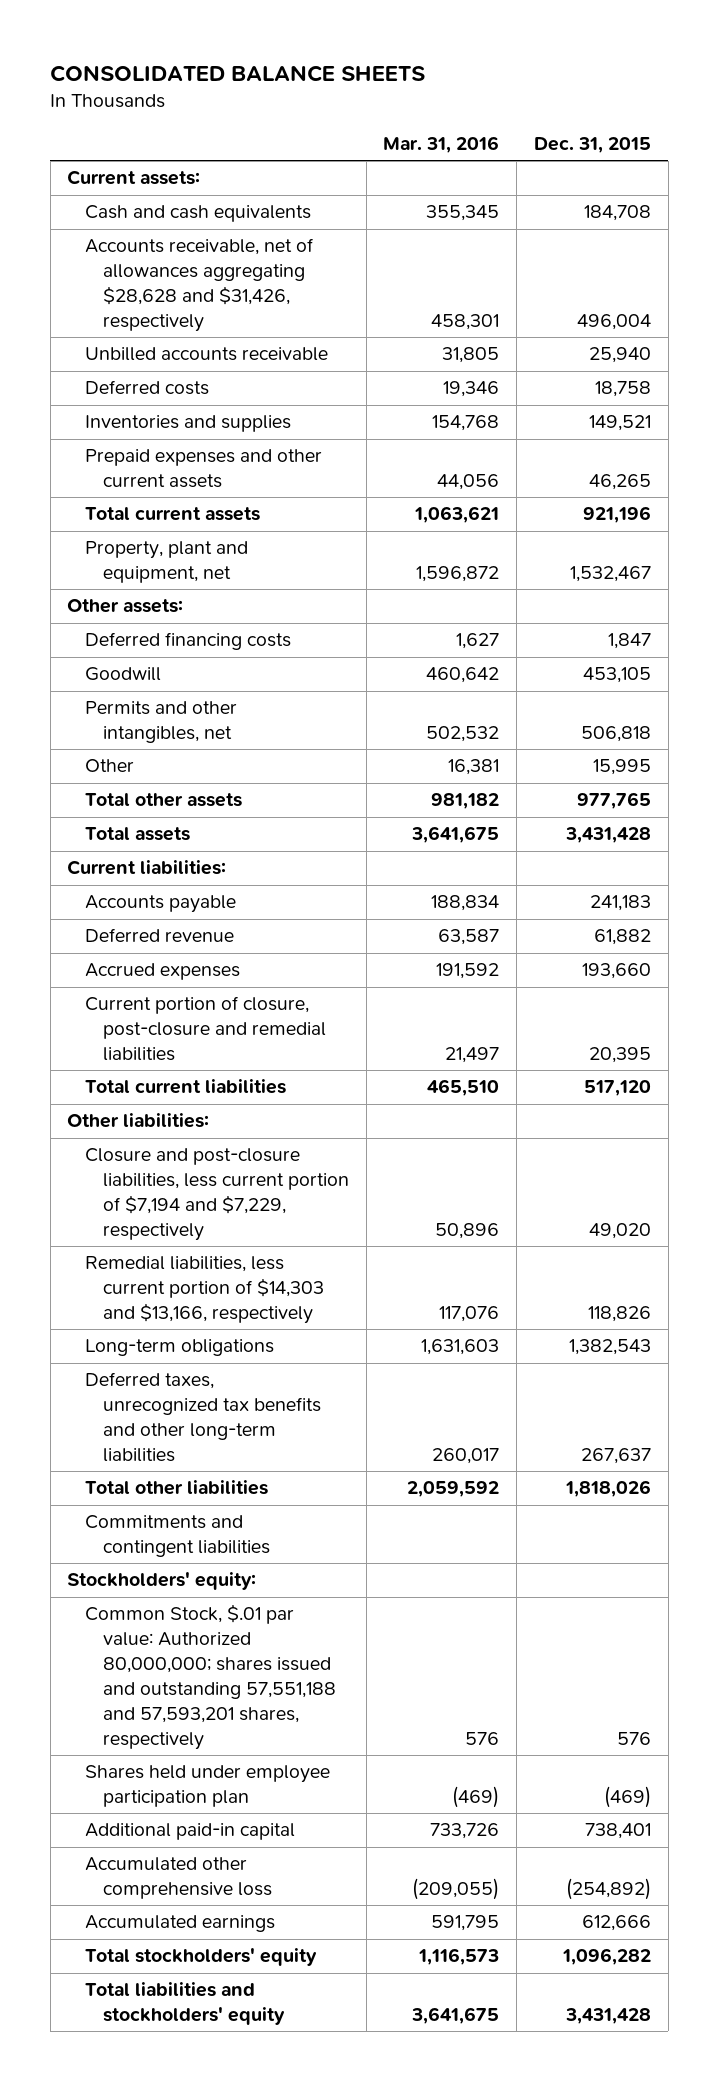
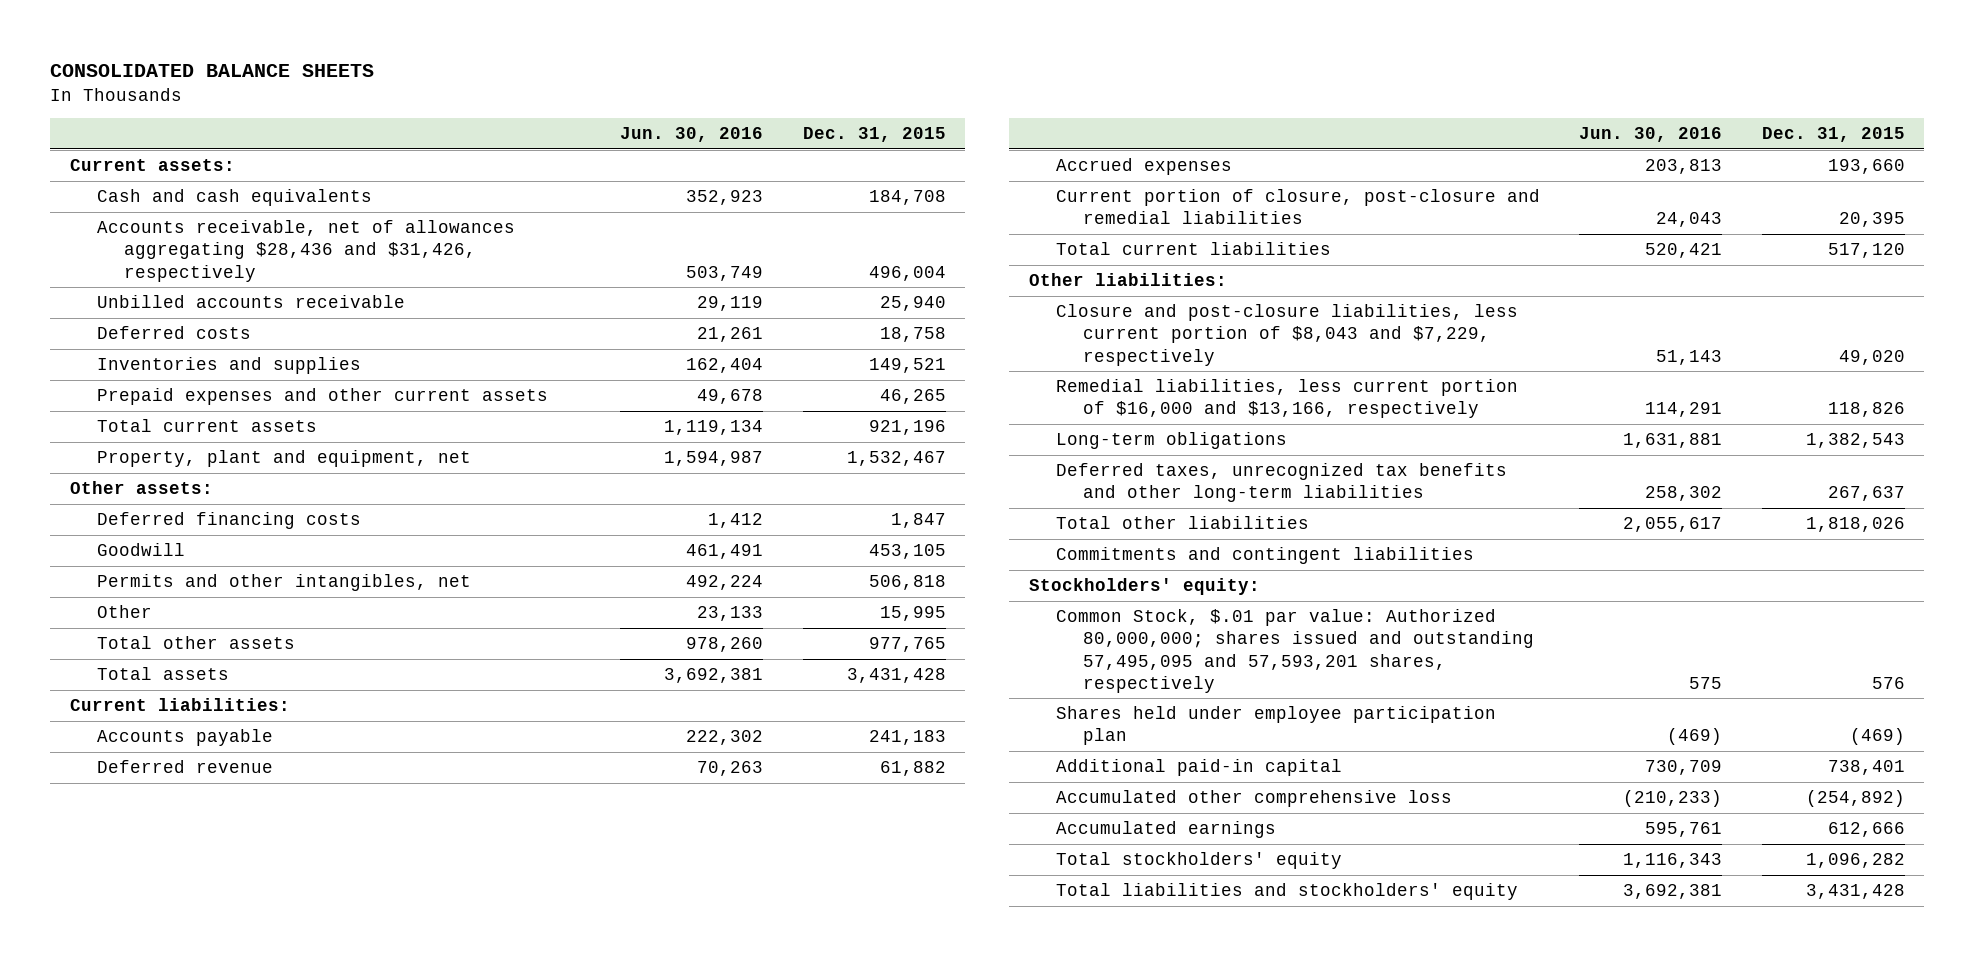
- | Mar. 31, 2016 | Dec. 31, 2015
+ | Jun. 30, 2016 | Dec. 31, 2015
- Accounts receivable, net of allowances aggregating $28,628 and $31,426, respectively | 458,301 | 496,004
+ Accounts receivable, net of allowances aggregating $28,436 and $31,426, respectively | 503,749 | 496,004
- Closure and post-closure liabilities, less current portion of $7,194 and $7,229, respectively | 50,896 | 49,020
- Remedial liabilities, less current portion of $14,303 and $13,166, respectively | 117,076 | 118,826
+ Closure and post-closure liabilities, less current portion of $8,043 and $7,229, respectively | 51,143 | 49,020
+ Remedial liabilities, less current portion of $16,000 and $13,166, respectively | 114,291 | 118,826
- Common Stock, $.01 par value: Authorized 80,000,000; shares issued and outstanding 57,551,188 and 57,593,201 shares, respectively | 576 | 576
+ Common Stock, $.01 par value: Authorized 80,000,000; shares issued and outstanding 57,495,095 and 57,593,201 shares, respectively | 575 | 576

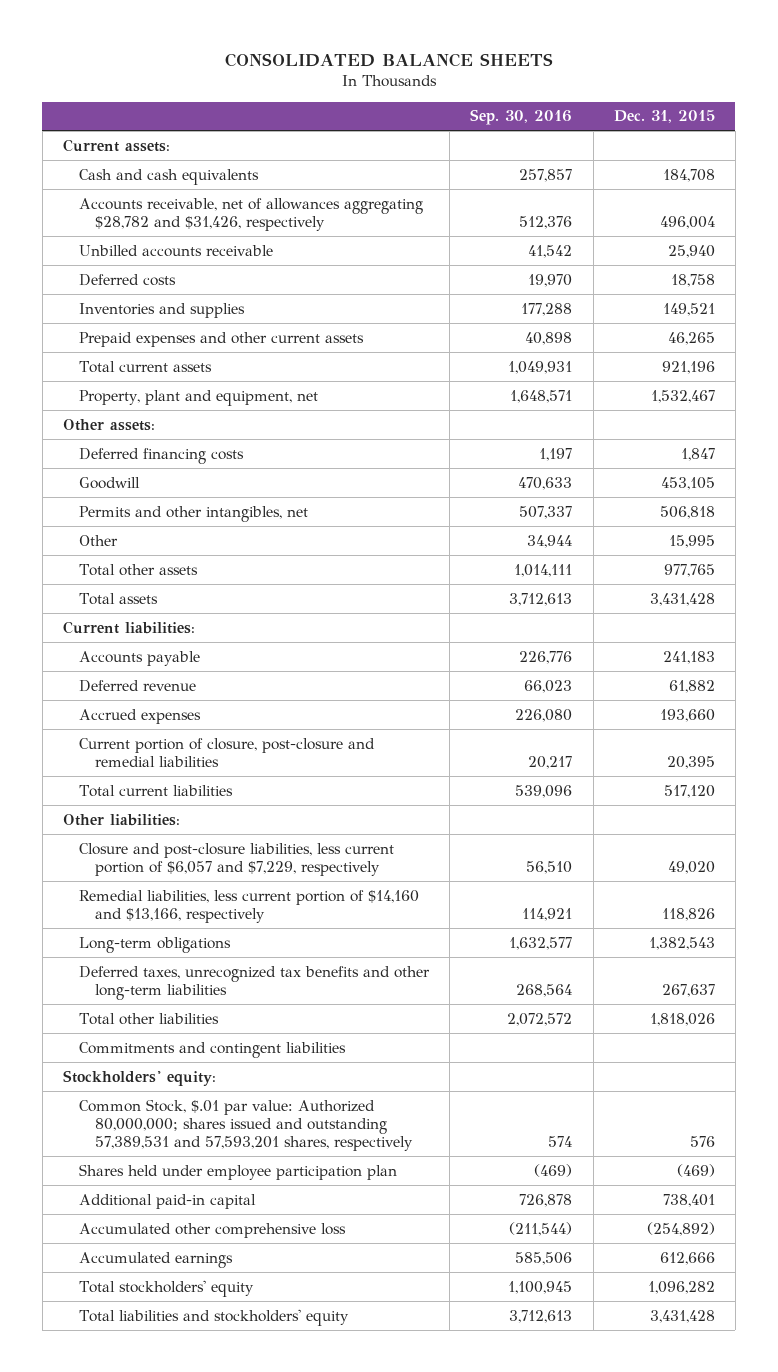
- | Jun. 30, 2016 | Dec. 31, 2015
+ | Sep. 30, 2016 | Dec. 31, 2015
- Accounts receivable, net of allowances aggregating $28,436 and $31,426, respectively | 503,749 | 496,004
+ Accounts receivable, net of allowances aggregating $28,782 and $31,426, respectively | 512,376 | 496,004
- Closure and post-closure liabilities, less current portion of $8,043 and $7,229, respectively | 51,143 | 49,020
- Remedial liabilities, less current portion of $16,000 and $13,166, respectively | 114,291 | 118,826
+ Closure and post-closure liabilities, less current portion of $6,057 and $7,229, respectively | 56,510 | 49,020
+ Remedial liabilities, less current portion of $14,160 and $13,166, respectively | 114,921 | 118,826
- Common Stock, $.01 par value: Authorized 80,000,000; shares issued and outstanding 57,495,095 and 57,593,201 shares, respectively | 575 | 576
+ Common Stock, $.01 par value: Authorized 80,000,000; shares issued and outstanding 57,389,531 and 57,593,201 shares, respectively | 574 | 576

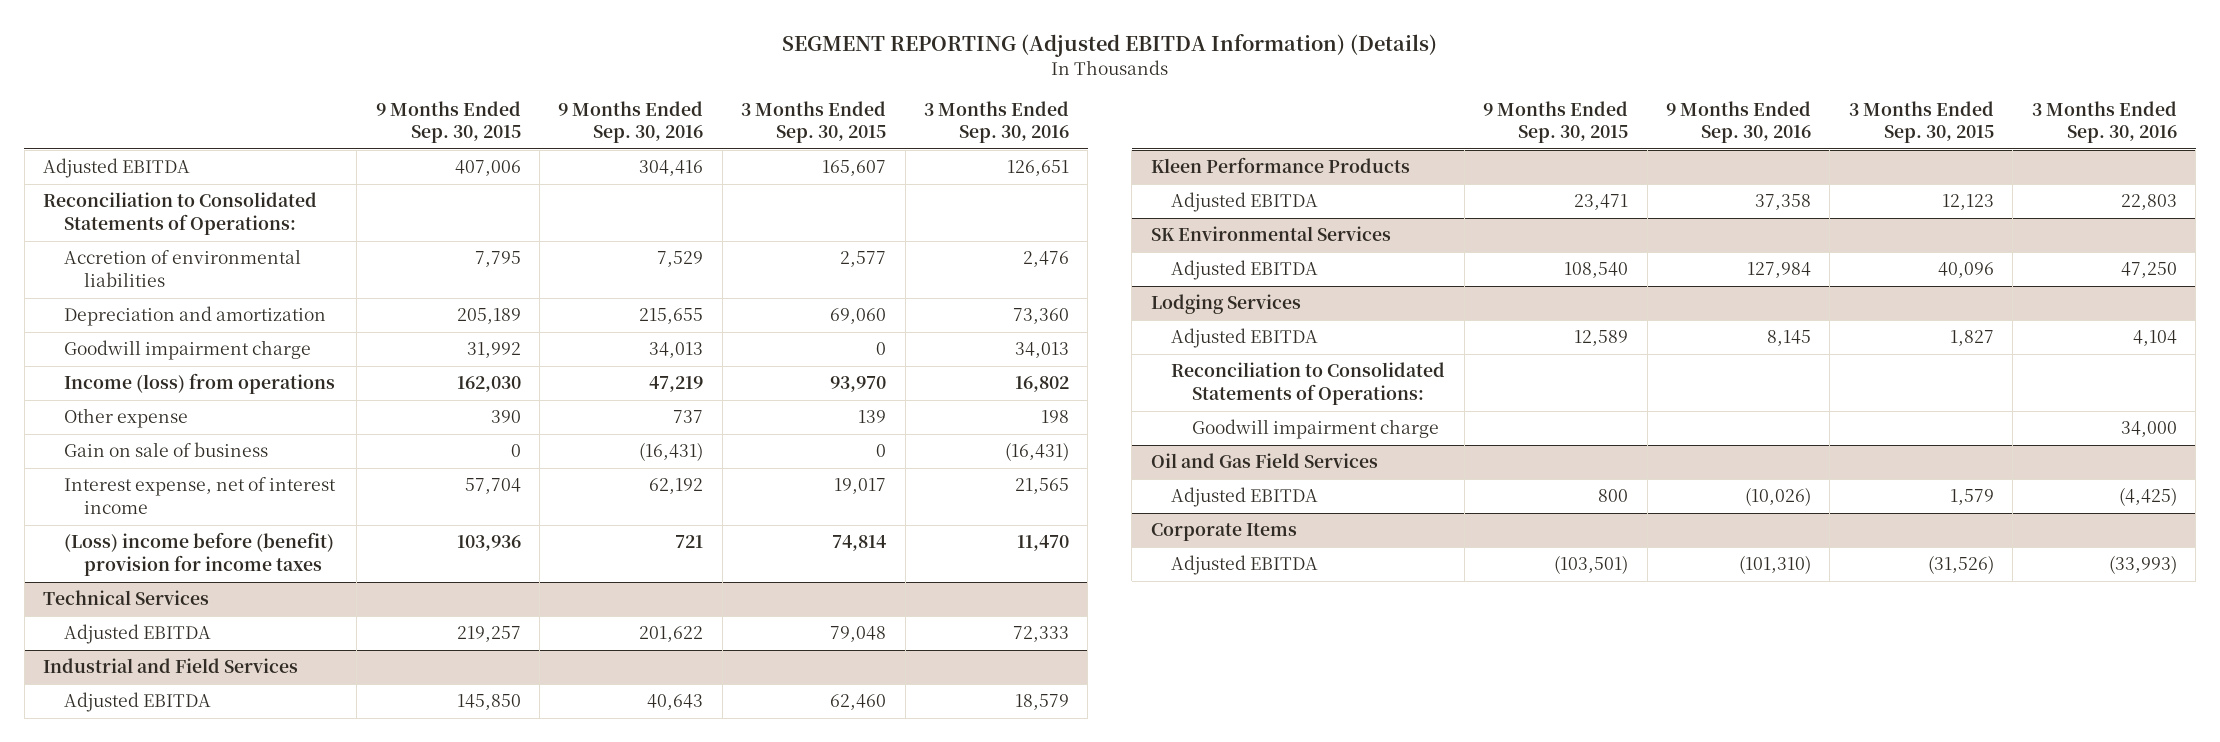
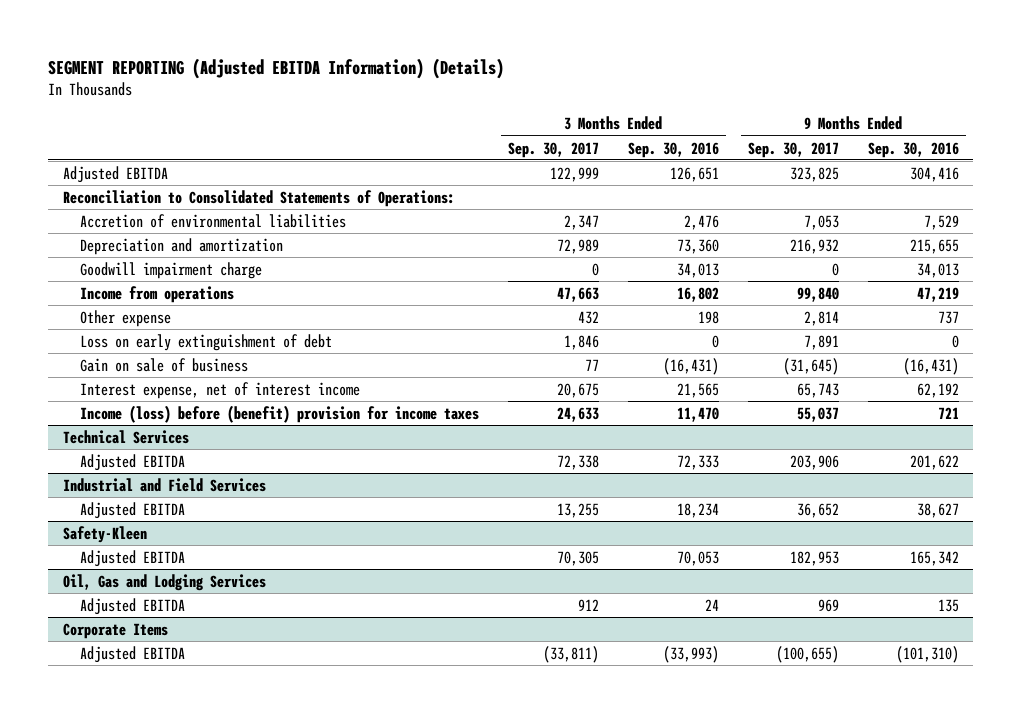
- | 9 Months Ended Sep. 30, 2015 | 9 Months Ended Sep. 30, 2016 | 3 Months Ended Sep. 30, 2015 | 3 Months Ended Sep. 30, 2016
+ | 3 Months Ended Sep. 30, 2017 | 3 Months Ended Sep. 30, 2016 | 9 Months Ended Sep. 30, 2017 | 9 Months Ended Sep. 30, 2016
- Income (loss) from operations | 162,030 | 47,219 | 93,970 | 16,802
+ Income from operations | 47,663 | 16,802 | 99,840 | 47,219
+ Loss on early extinguishment of debt | 1,846 | 0 | 7,891 | 0
- (Loss) income before (benefit) provision for income taxes | 103,936 | 721 | 74,814 | 11,470
+ Income (loss) before (benefit) provision for income taxes | 24,633 | 11,470 | 55,037 | 721
@ Industrial and Field Services
- Adjusted EBITDA | 145,850 | 40,643 | 62,460 | 18,579
- Kleen Performance Products
- Adjusted EBITDA | 23,471 | 37,358 | 12,123 | 22,803
- SK Environmental Services
- Adjusted EBITDA | 108,540 | 127,984 | 40,096 | 47,250
- Lodging Services
- Adjusted EBITDA | 12,589 | 8,145 | 1,827 | 4,104
- Reconciliation to Consolidated Statements of Operations:
- Goodwill impairment charge | | | | 34,000
- Oil and Gas Field Services
- Adjusted EBITDA | 800 | (10,026) | 1,579 | (4,425)
@ Industrial and Field Services
+ Adjusted EBITDA | 13,255 | 18,234 | 36,652 | 38,627
+ Safety-Kleen
+ Adjusted EBITDA | 70,305 | 70,053 | 182,953 | 165,342
+ Oil, Gas and Lodging Services
+ Adjusted EBITDA | 912 | 24 | 969 | 135

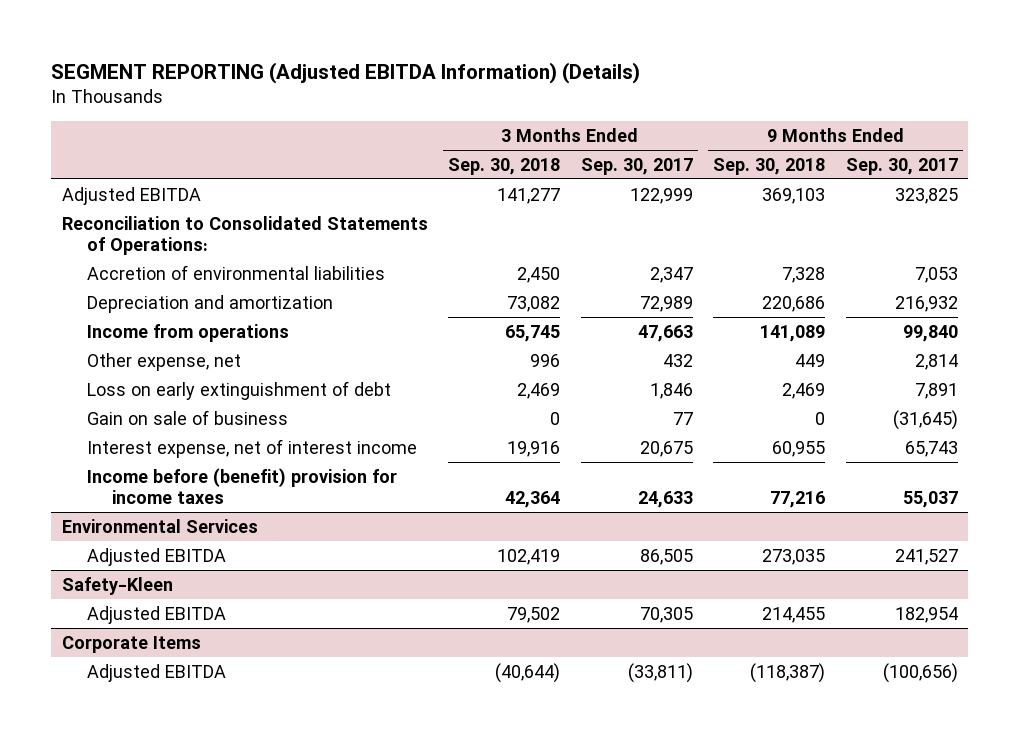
- | 3 Months Ended Sep. 30, 2017 | 3 Months Ended Sep. 30, 2016 | 9 Months Ended Sep. 30, 2017 | 9 Months Ended Sep. 30, 2016
+ | 3 Months Ended Sep. 30, 2018 | 3 Months Ended Sep. 30, 2017 | 9 Months Ended Sep. 30, 2018 | 9 Months Ended Sep. 30, 2017
- Goodwill impairment charge | 0 | 34,013 | 0 | 34,013
- Other expense | 432 | 198 | 2,814 | 737
+ Other expense, net | 996 | 432 | 449 | 2,814
- Income (loss) before (benefit) provision for income taxes | 24,633 | 11,470 | 55,037 | 721
- Technical Services
- Adjusted EBITDA | 72,338 | 72,333 | 203,906 | 201,622
- Industrial and Field Services
- Adjusted EBITDA | 13,255 | 18,234 | 36,652 | 38,627
+ Income before (benefit) provision for income taxes | 42,364 | 24,633 | 77,216 | 55,037
+ Environmental Services
+ Adjusted EBITDA | 102,419 | 86,505 | 273,035 | 241,527
@ Safety-Kleen
- Adjusted EBITDA | 70,305 | 70,053 | 182,953 | 165,342
- Oil, Gas and Lodging Services
- Adjusted EBITDA | 912 | 24 | 969 | 135
@ Safety-Kleen
+ Adjusted EBITDA | 79,502 | 70,305 | 214,455 | 182,954
@ Corporate Items
- Adjusted EBITDA | (33,811) | (33,993) | (100,655) | (101,310)
+ Adjusted EBITDA | (40,644) | (33,811) | (118,387) | (100,656)

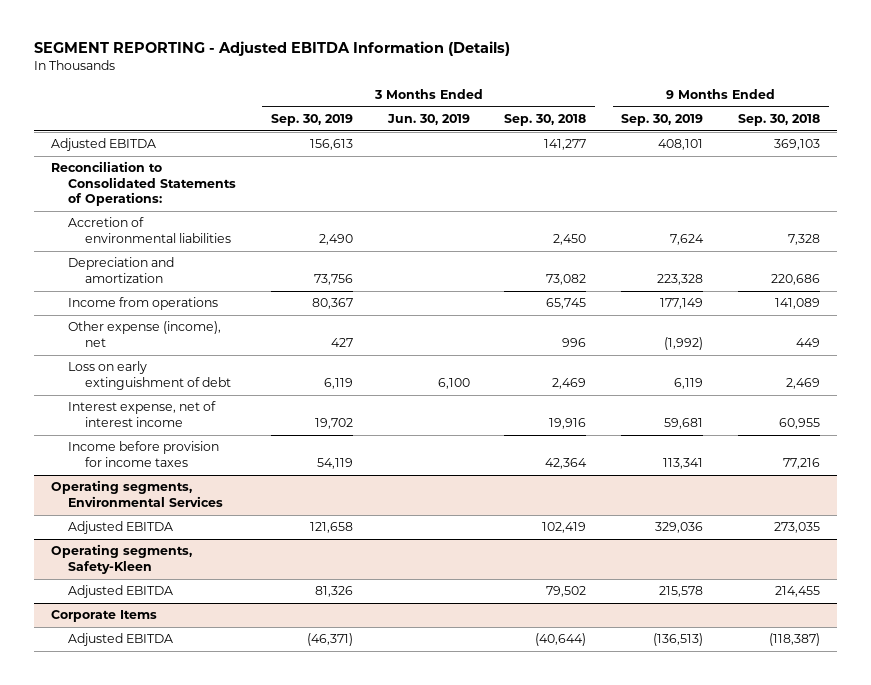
- SEGMENT REPORTING (Adjusted EBITDA Information) (Details)
+ SEGMENT REPORTING - Adjusted EBITDA Information (Details)
- | 3 Months Ended Sep. 30, 2018 | 3 Months Ended Sep. 30, 2017 | 9 Months Ended Sep. 30, 2018 | 9 Months Ended Sep. 30, 2017
+ | 3 Months Ended Sep. 30, 2019 | 3 Months Ended Jun. 30, 2019 | 3 Months Ended Sep. 30, 2018 | 9 Months Ended Sep. 30, 2019 | 9 Months Ended Sep. 30, 2018
- Other expense, net | 996 | 432 | 449 | 2,814
+ Other expense (income), net | 427 | | 996 | (1,992) | 449
- Gain on sale of business | 0 | 77 | 0 | (31,645)
- Income before (benefit) provision for income taxes | 42,364 | 24,633 | 77,216 | 55,037
- Environmental Services
+ Income before provision for income taxes | 54,119 | | 42,364 | 113,341 | 77,216
+ Operating segments, Environmental Services
- Safety-Kleen
+ Operating segments, Safety-Kleen

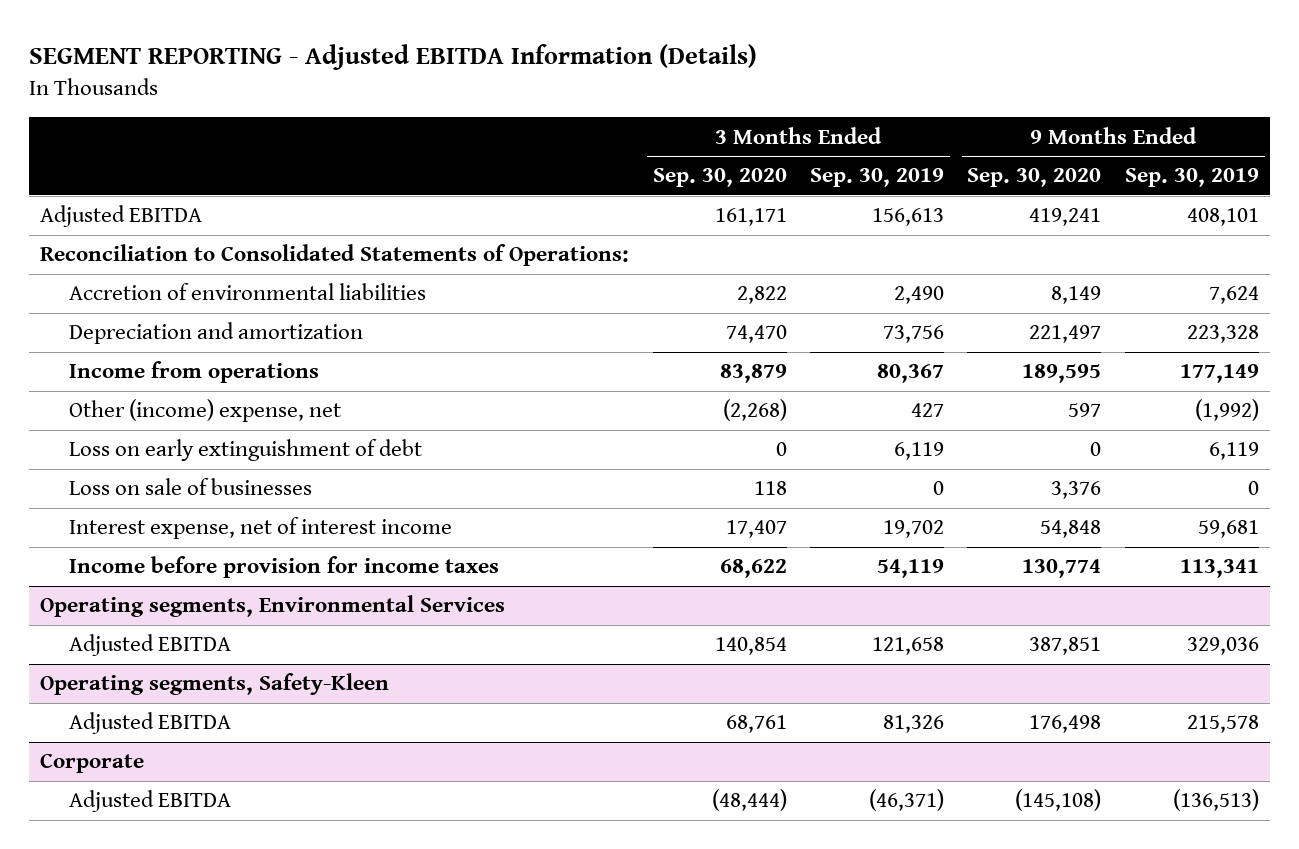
- | 3 Months Ended Sep. 30, 2019 | 3 Months Ended Jun. 30, 2019 | 3 Months Ended Sep. 30, 2018 | 9 Months Ended Sep. 30, 2019 | 9 Months Ended Sep. 30, 2018
+ | 3 Months Ended Sep. 30, 2020 | 3 Months Ended Sep. 30, 2019 | 9 Months Ended Sep. 30, 2020 | 9 Months Ended Sep. 30, 2019
- Other expense (income), net | 427 | | 996 | (1,992) | 449
+ Other (income) expense, net | (2,268) | 427 | 597 | (1,992)
+ Loss on sale of businesses | 118 | 0 | 3,376 | 0
- Corporate Items
+ Corporate

